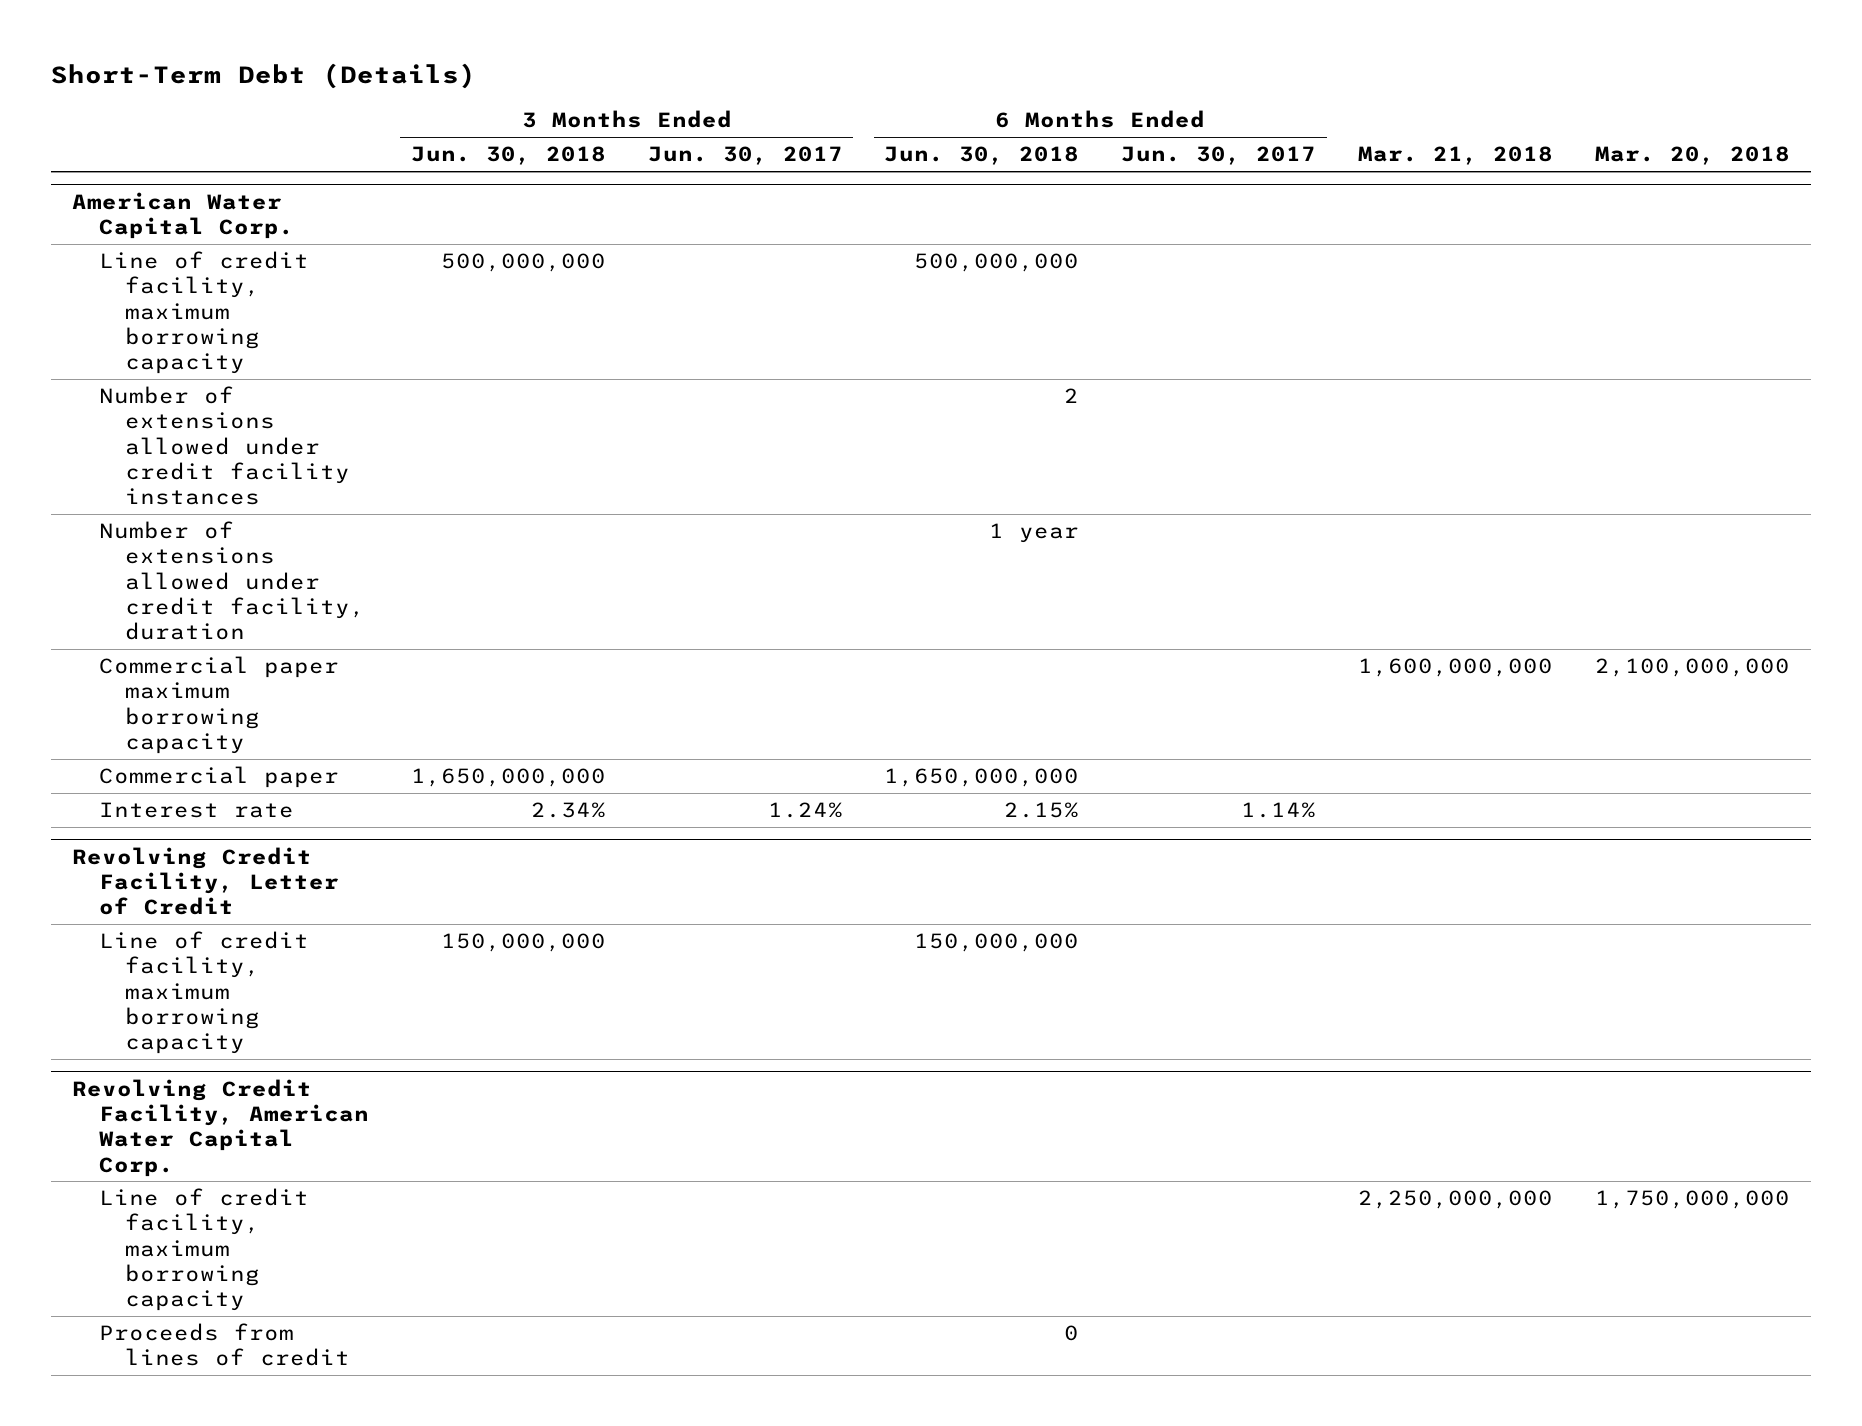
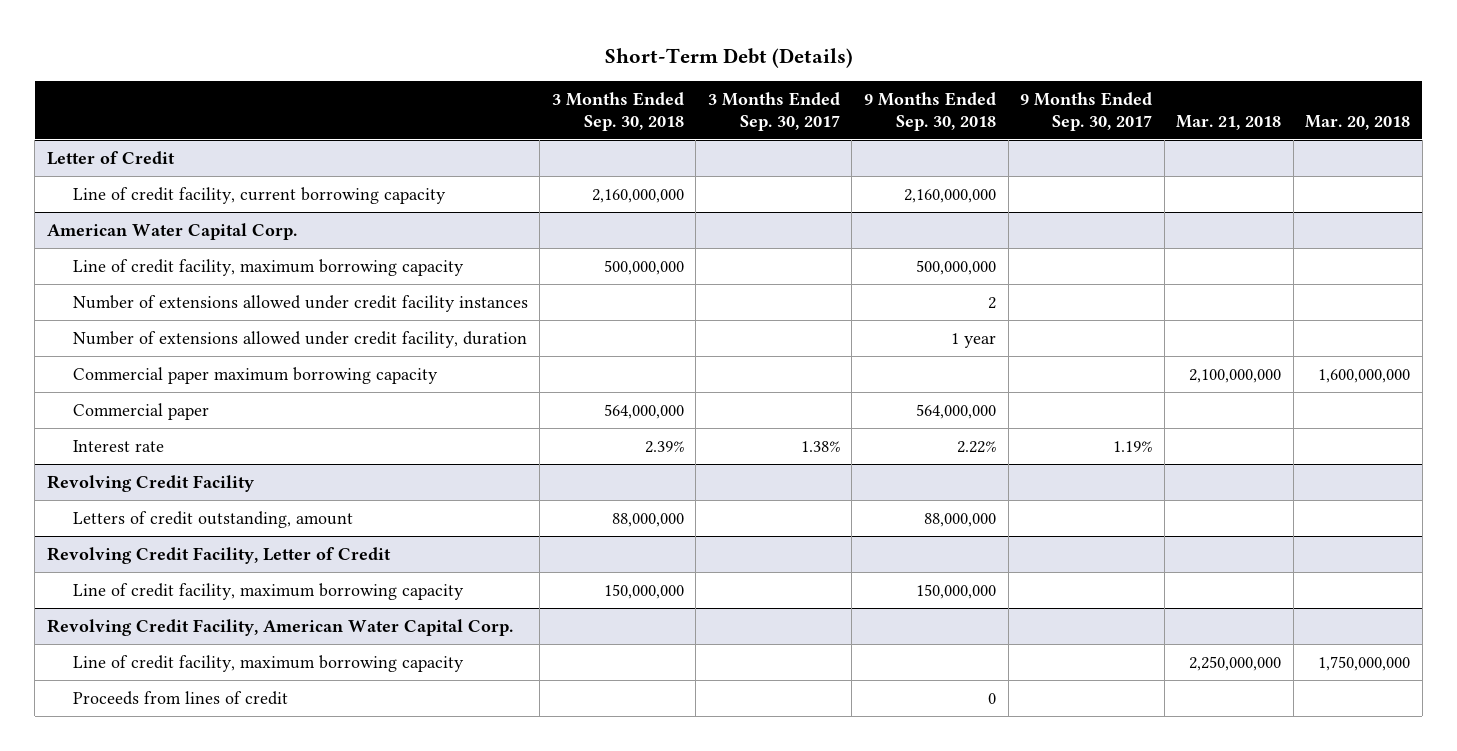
- | 3 Months Ended Jun. 30, 2018 | 3 Months Ended Jun. 30, 2017 | 6 Months Ended Jun. 30, 2018 | 6 Months Ended Jun. 30, 2017 | Mar. 21, 2018 | Mar. 20, 2018
+ | 3 Months Ended Sep. 30, 2018 | 3 Months Ended Sep. 30, 2017 | 9 Months Ended Sep. 30, 2018 | 9 Months Ended Sep. 30, 2017 | Mar. 21, 2018 | Mar. 20, 2018
+ Letter of Credit
+ Line of credit facility, current borrowing capacity | 2,160,000,000 | | 2,160,000,000 | | |
@ American Water Capital Corp.
- Commercial paper maximum borrowing capacity | | | | | 1,600,000,000 | 2,100,000,000
+ Commercial paper maximum borrowing capacity | | | | | 2,100,000,000 | 1,600,000,000
+ Revolving Credit Facility
+ Letters of credit outstanding, amount | 88,000,000 | | 88,000,000 | | |

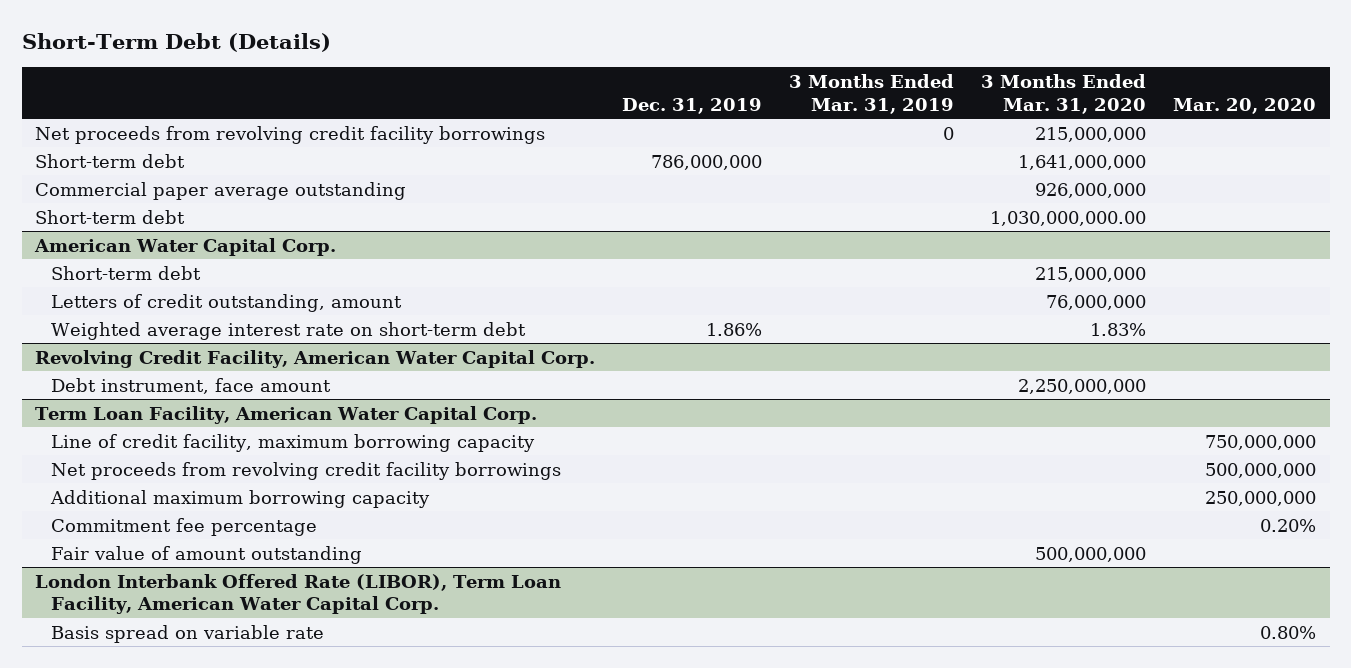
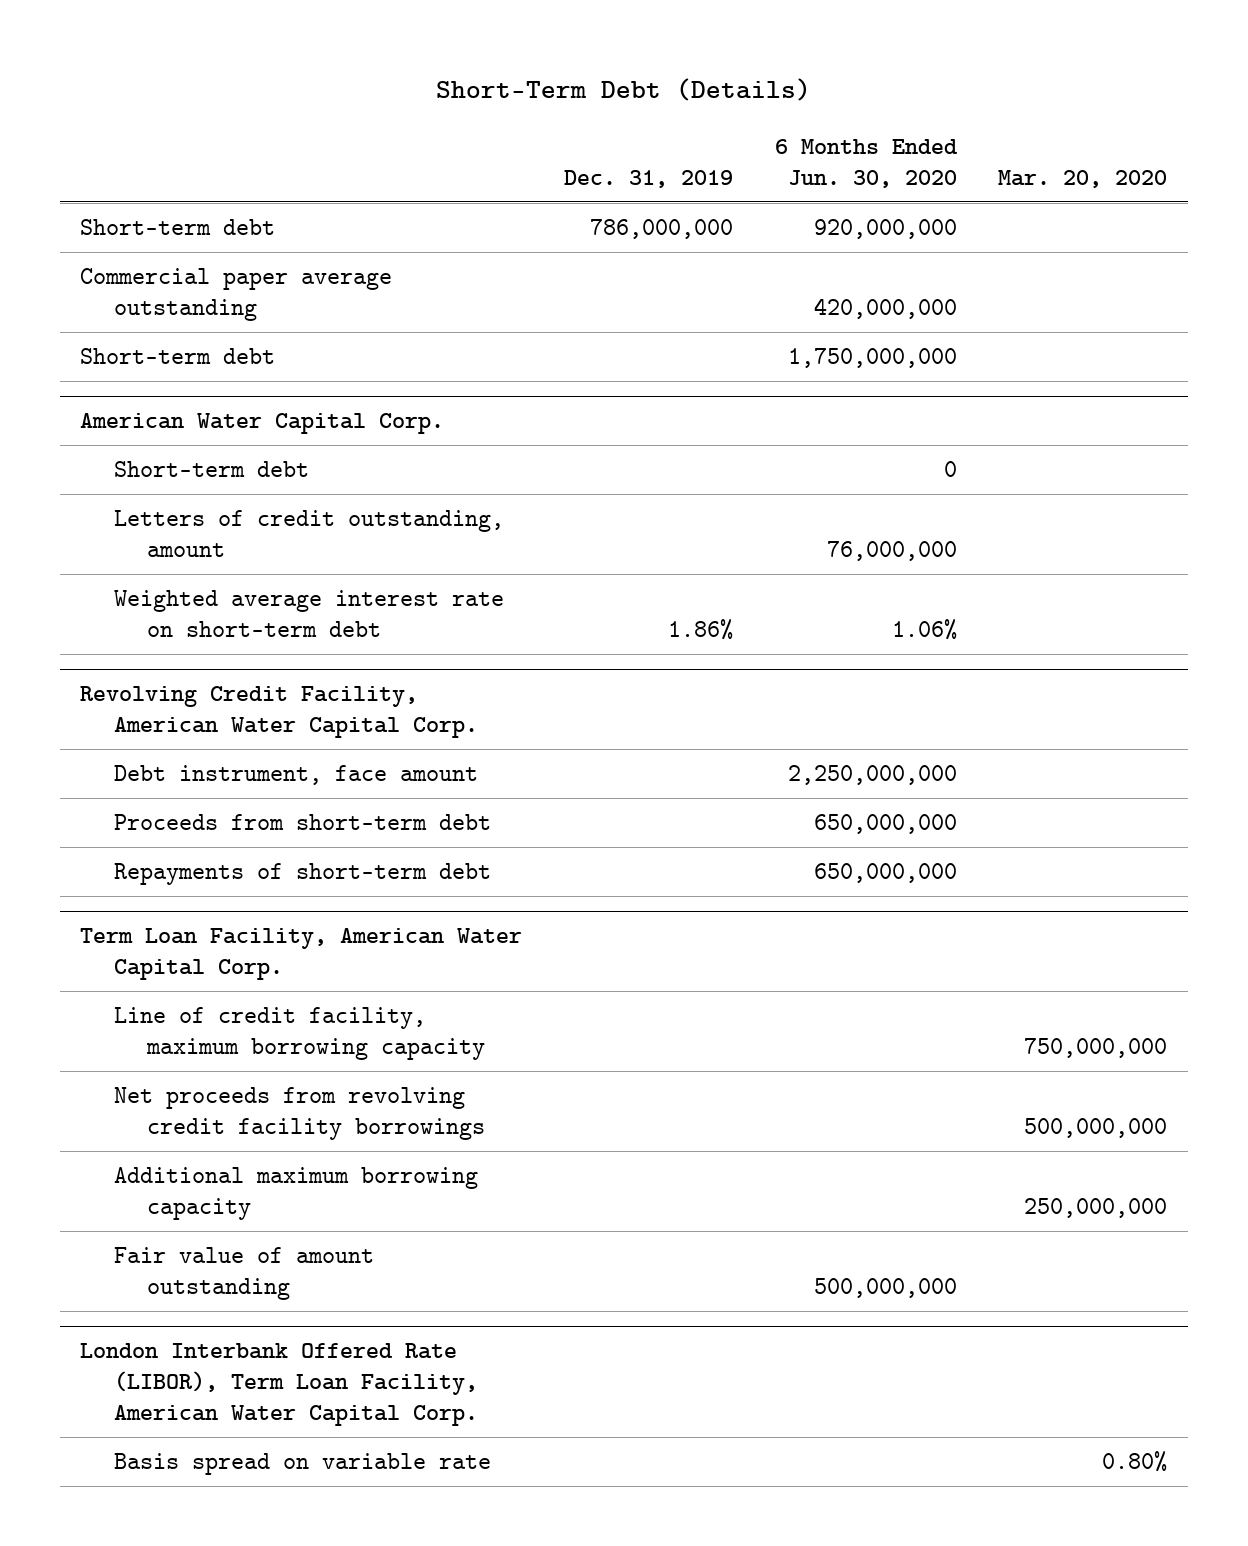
- | Dec. 31, 2019 | 3 Months Ended Mar. 31, 2019 | 3 Months Ended Mar. 31, 2020 | Mar. 20, 2020
+ | Dec. 31, 2019 | 6 Months Ended Jun. 30, 2020 | Mar. 20, 2020
- Net proceeds from revolving credit facility borrowings | | 0 | 215,000,000 |
@ Revolving Credit Facility, American Water Capital Corp.
+ Proceeds from short-term debt | | 650,000,000 |
+ Repayments of short-term debt | | 650,000,000 |
@ Term Loan Facility, American Water Capital Corp.
- Commitment fee percentage | | | | 0.20%

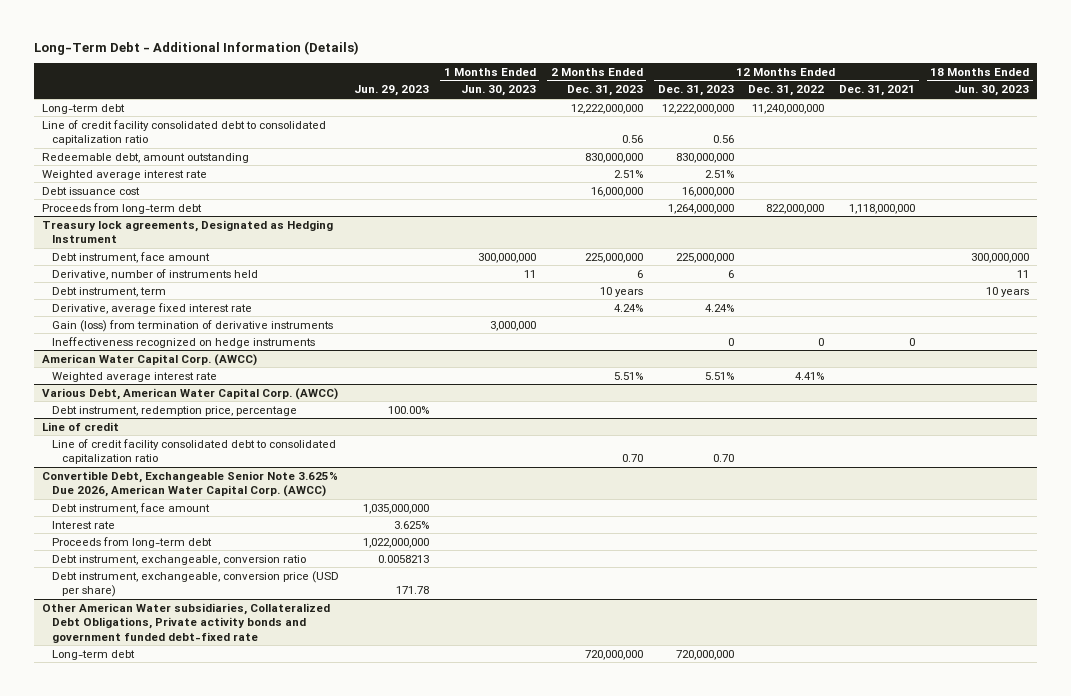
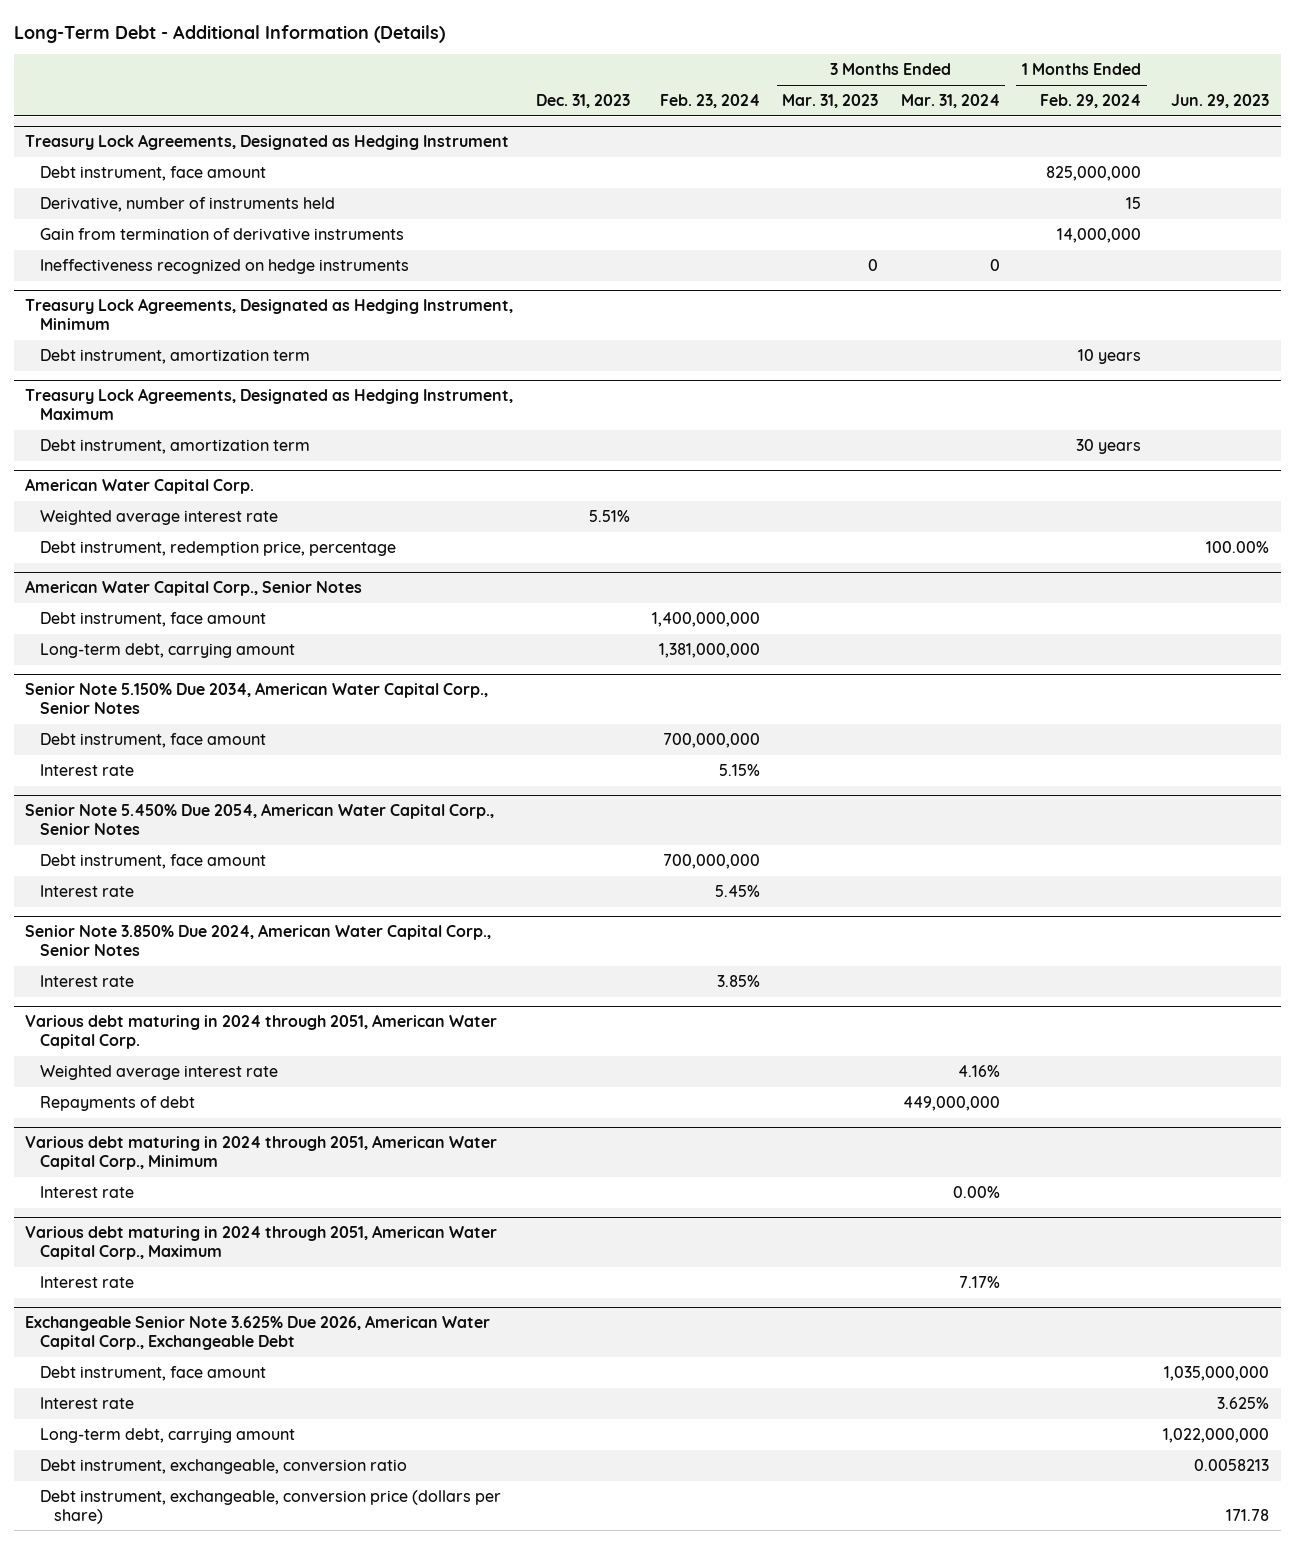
- | Jun. 29, 2023 | 1 Months Ended Jun. 30, 2023 | 2 Months Ended Dec. 31, 2023 | 12 Months Ended Dec. 31, 2023 | 12 Months Ended Dec. 31, 2022 | 12 Months Ended Dec. 31, 2021 | 18 Months Ended Jun. 30, 2023
+ | Dec. 31, 2023 | Feb. 23, 2024 | 3 Months Ended Mar. 31, 2023 | 3 Months Ended Mar. 31, 2024 | 1 Months Ended Feb. 29, 2024 | Jun. 29, 2023
- Long-term debt | | | 12,222,000,000 | 12,222,000,000 | 11,240,000,000 | |
- Line of credit facility consolidated debt to consolidated capitalization ratio | | | 0.56 | 0.56 | | |
- Redeemable debt, amount outstanding | | | 830,000,000 | 830,000,000 | | |
- Weighted average interest rate | | | 2.51% | 2.51% | | |
- Debt issuance cost | | | 16,000,000 | 16,000,000 | | |
- Proceeds from long-term debt | | | | 1,264,000,000 | 822,000,000 | 1,118,000,000 |
- Treasury lock agreements, Designated as Hedging Instrument
+ Treasury Lock Agreements, Designated as Hedging Instrument
- Debt instrument, term | | | 10 years | | | | 10 years
- Derivative, average fixed interest rate | | | 4.24% | 4.24% | | |
- Gain (loss) from termination of derivative instruments | | 3,000,000 | | | | |
+ Gain from termination of derivative instruments | | | | | 14,000,000 |
- American Water Capital Corp. (AWCC)
+ Treasury Lock Agreements, Designated as Hedging Instrument, Minimum
+ Debt instrument, amortization term | | | | | 10 years |
+ Treasury Lock Agreements, Designated as Hedging Instrument, Maximum
+ Debt instrument, amortization term | | | | | 30 years |
+ American Water Capital Corp.
- Various Debt, American Water Capital Corp. (AWCC)
- Debt instrument, redemption price, percentage | 100.00% | | | | | |
- Line of credit
- Line of credit facility consolidated debt to consolidated capitalization ratio | | | 0.70 | 0.70 | | |
- Convertible Debt, Exchangeable Senior Note 3.625% Due 2026, American Water Capital Corp. (AWCC)
+ Debt instrument, redemption price, percentage | | | | | | 100.00%
+ American Water Capital Corp., Senior Notes
+ Debt instrument, face amount | | 1,400,000,000 | | | |
+ Long-term debt, carrying amount | | 1,381,000,000 | | | |
+ Senior Note 5.150% Due 2034, American Water Capital Corp., Senior Notes
+ Debt instrument, face amount | | 700,000,000 | | | |
+ Interest rate | | 5.15% | | | |
+ Senior Note 5.450% Due 2054, American Water Capital Corp., Senior Notes
+ Debt instrument, face amount | | 700,000,000 | | | |
+ Interest rate | | 5.45% | | | |
+ Senior Note 3.850% Due 2024, American Water Capital Corp., Senior Notes
+ Interest rate | | 3.85% | | | |
+ Various debt maturing in 2024 through 2051, American Water Capital Corp.
+ Weighted average interest rate | | | | 4.16% | |
+ Repayments of debt | | | | 449,000,000 | |
+ Various debt maturing in 2024 through 2051, American Water Capital Corp., Minimum
+ Interest rate | | | | 0.00% | |
+ Various debt maturing in 2024 through 2051, American Water Capital Corp., Maximum
+ Interest rate | | | | 7.17% | |
+ Exchangeable Senior Note 3.625% Due 2026, American Water Capital Corp., Exchangeable Debt
- Proceeds from long-term debt | 1,022,000,000 | | | | | |
+ Long-term debt, carrying amount | | | | | | 1,022,000,000
- Debt instrument, exchangeable, conversion price (USD per share) | 171.78 | | | | | |
- Other American Water subsidiaries, Collateralized Debt Obligations, Private activity bonds and government funded debt-fixed rate
- Long-term debt | | | 720,000,000 | 720,000,000 | | |
+ Debt instrument, exchangeable, conversion price (dollars per share) | | | | | | 171.78

